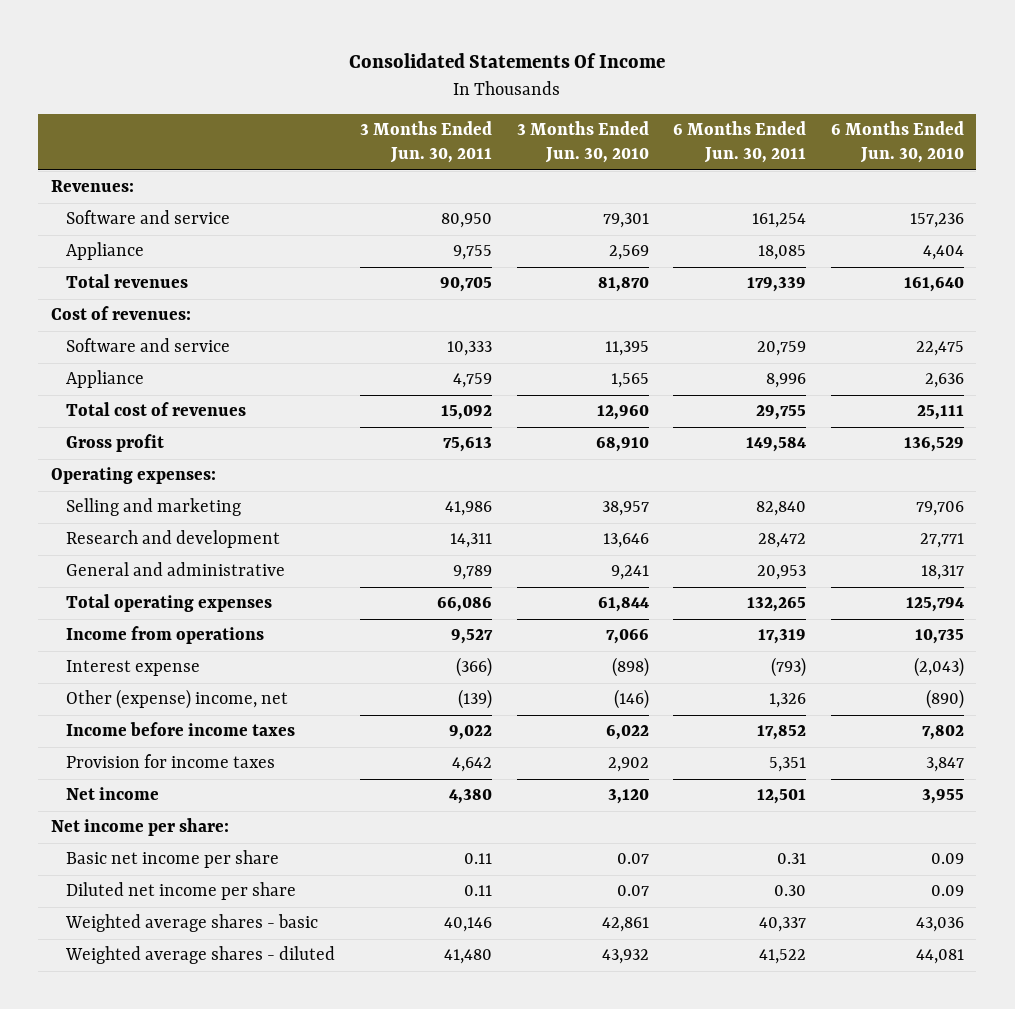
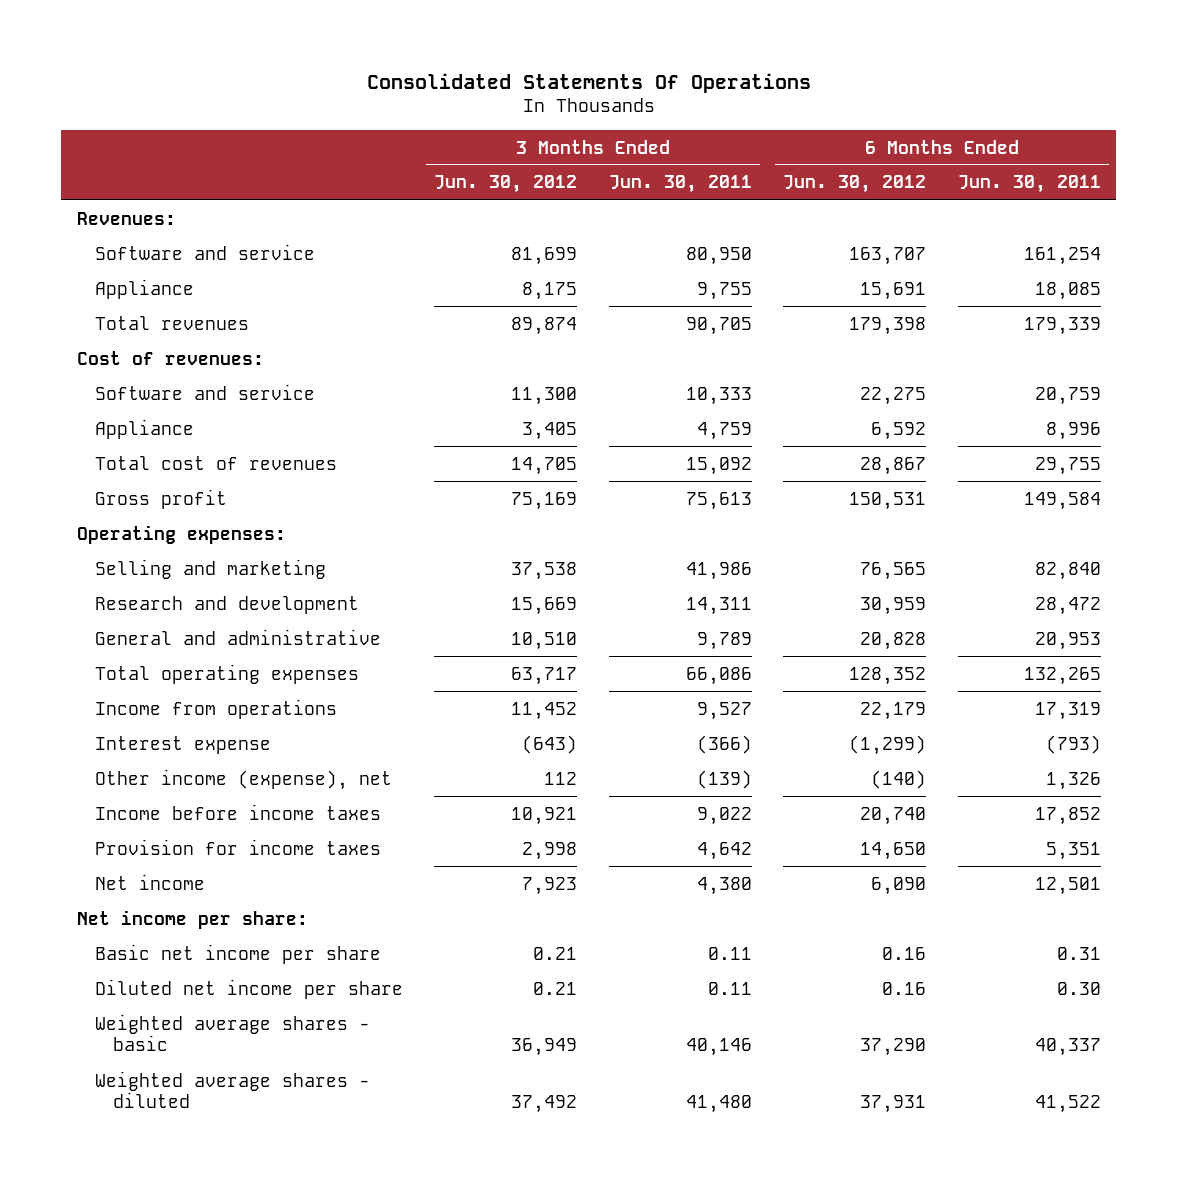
- Consolidated Statements Of Income
+ Consolidated Statements Of Operations
- | 3 Months Ended Jun. 30, 2011 | 3 Months Ended Jun. 30, 2010 | 6 Months Ended Jun. 30, 2011 | 6 Months Ended Jun. 30, 2010
+ | 3 Months Ended Jun. 30, 2012 | 3 Months Ended Jun. 30, 2011 | 6 Months Ended Jun. 30, 2012 | 6 Months Ended Jun. 30, 2011
- Other (expense) income, net | (139) | (146) | 1,326 | (890)
+ Other income (expense), net | 112 | (139) | (140) | 1,326

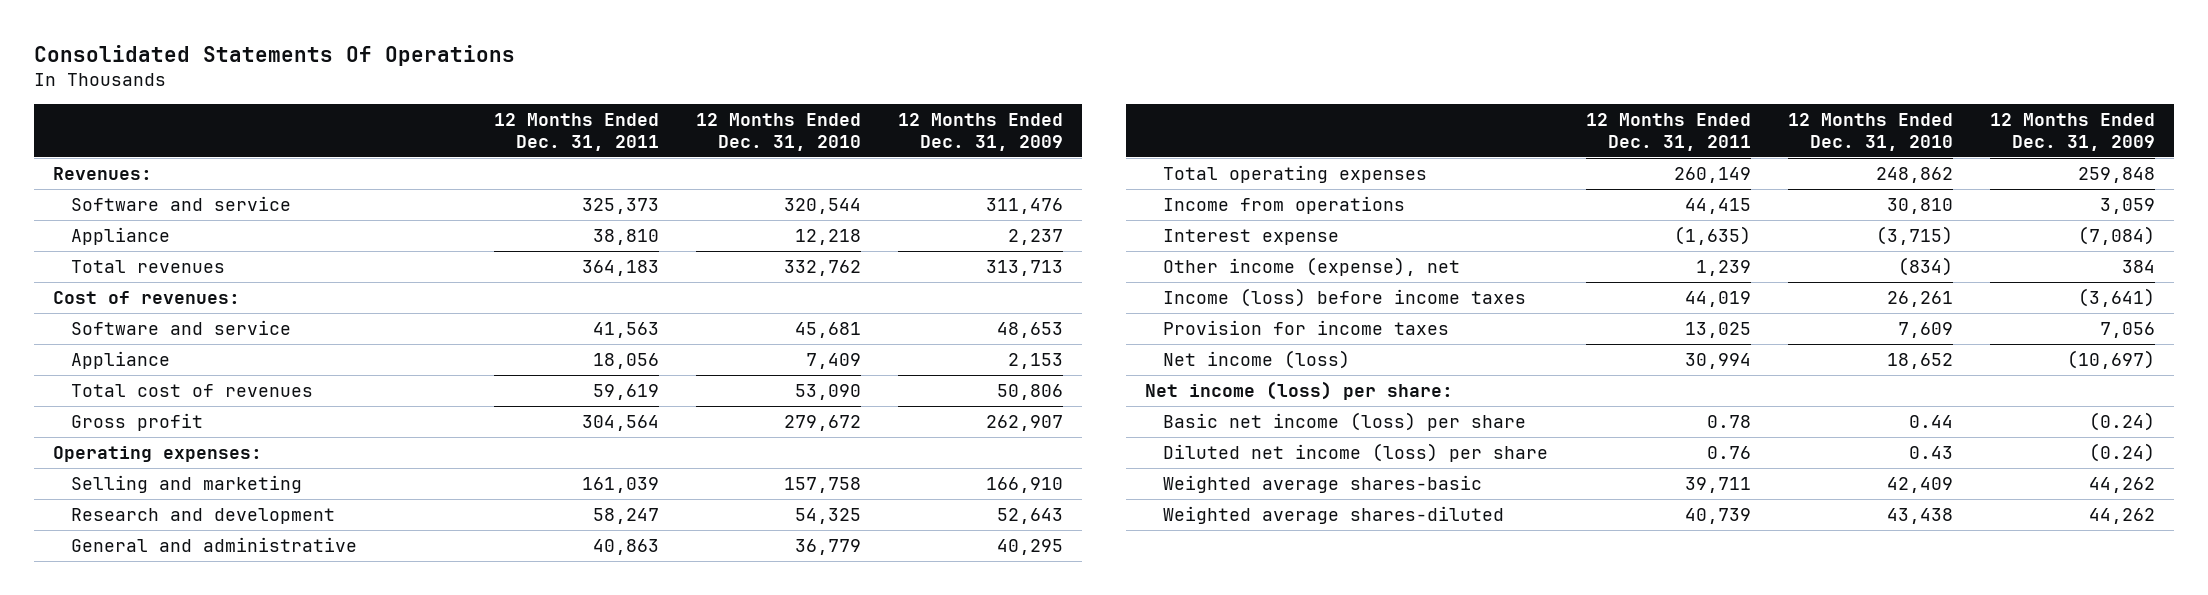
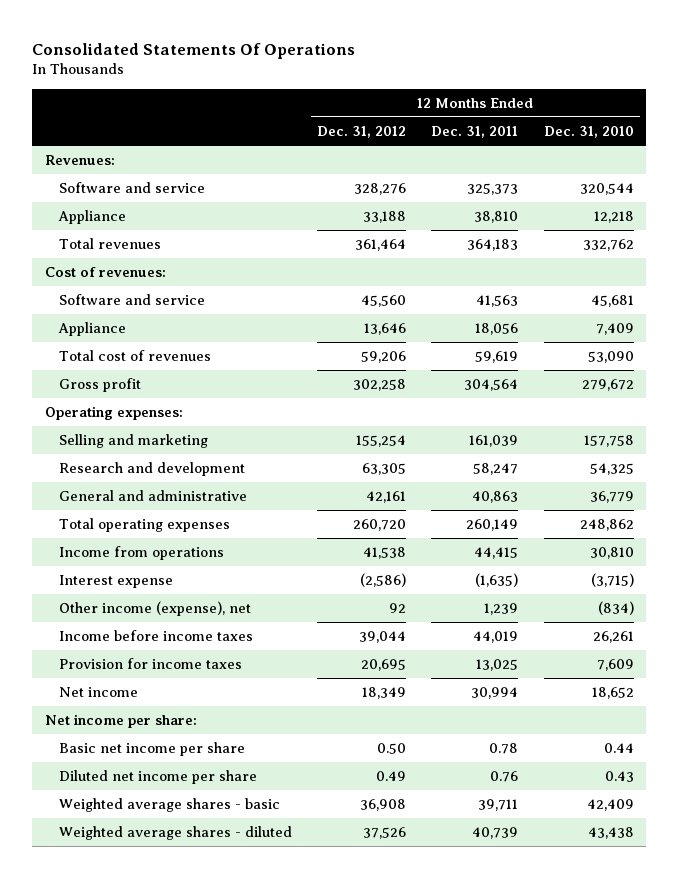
- | 12 Months Ended Dec. 31, 2011 | 12 Months Ended Dec. 31, 2010 | 12 Months Ended Dec. 31, 2009
+ | 12 Months Ended Dec. 31, 2012 | 12 Months Ended Dec. 31, 2011 | 12 Months Ended Dec. 31, 2010
- Income (loss) before income taxes | 44,019 | 26,261 | (3,641)
+ Income before income taxes | 39,044 | 44,019 | 26,261
- Net income (loss) | 30,994 | 18,652 | (10,697)
- Net income (loss) per share:
- Basic net income (loss) per share | 0.78 | 0.44 | (0.24)
- Diluted net income (loss) per share | 0.76 | 0.43 | (0.24)
- Weighted average shares-basic | 39,711 | 42,409 | 44,262
- Weighted average shares-diluted | 40,739 | 43,438 | 44,262
+ Net income | 18,349 | 30,994 | 18,652
+ Net income per share:
+ Basic net income per share | 0.50 | 0.78 | 0.44
+ Diluted net income per share | 0.49 | 0.76 | 0.43
+ Weighted average shares - basic | 36,908 | 39,711 | 42,409
+ Weighted average shares - diluted | 37,526 | 40,739 | 43,438

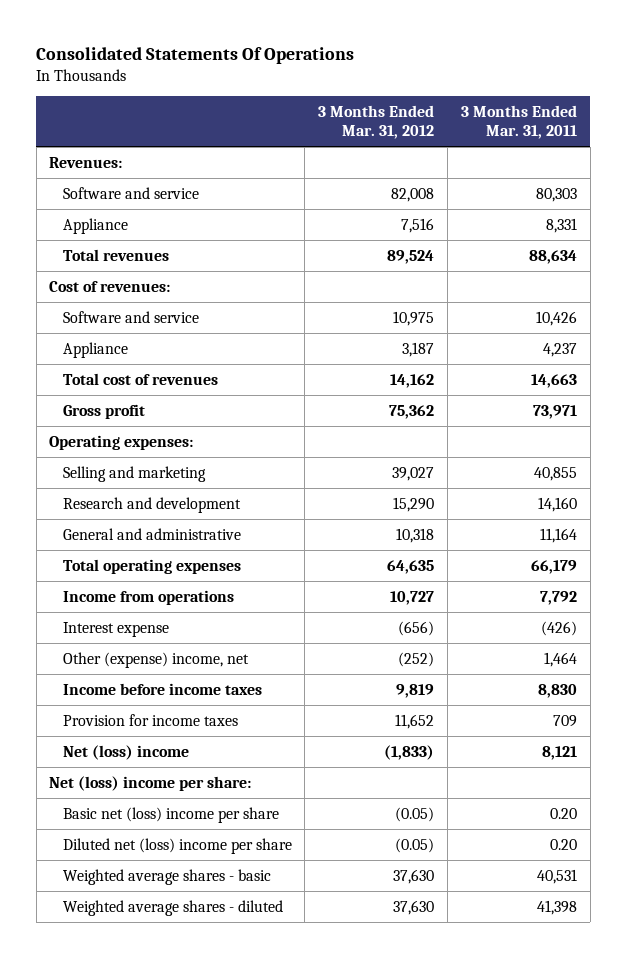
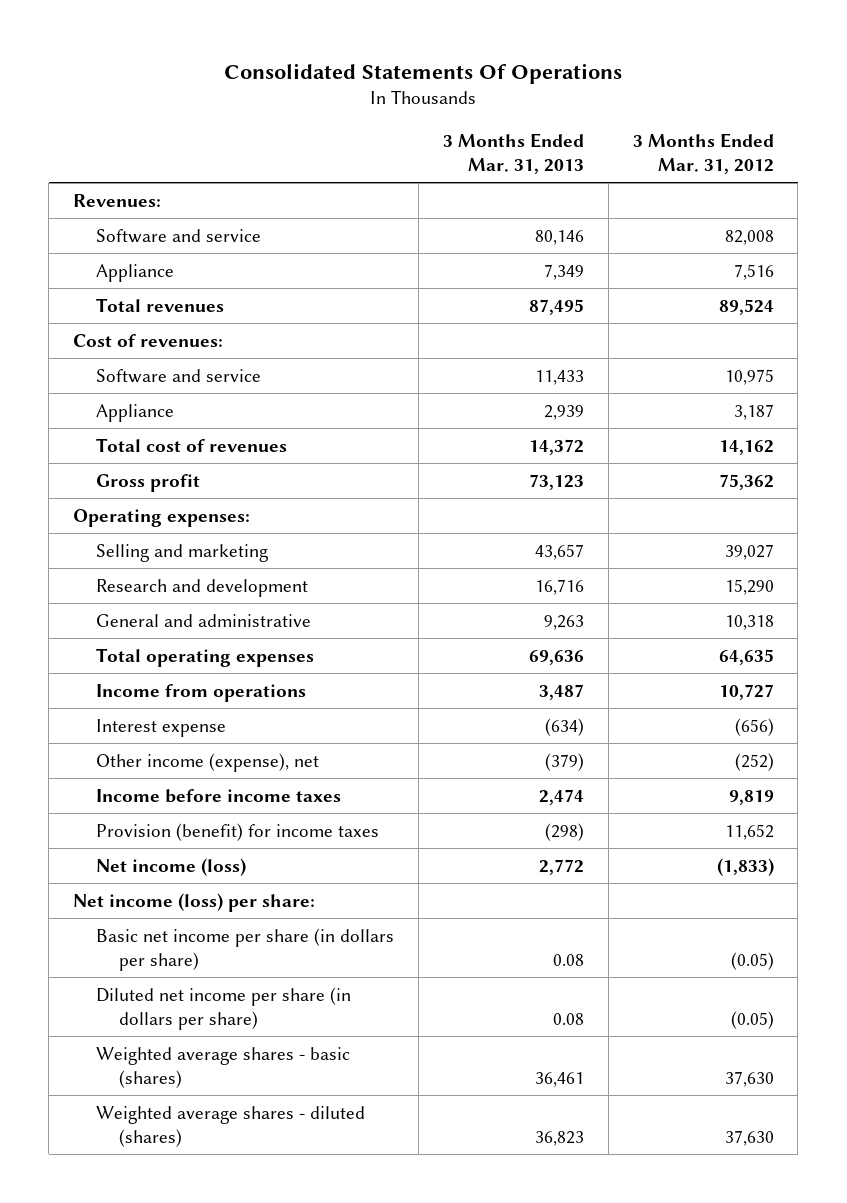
- | 3 Months Ended Mar. 31, 2012 | 3 Months Ended Mar. 31, 2011
+ | 3 Months Ended Mar. 31, 2013 | 3 Months Ended Mar. 31, 2012
- Other (expense) income, net | (252) | 1,464
+ Other income (expense), net | (379) | (252)
- Provision for income taxes | 11,652 | 709
- Net (loss) income | (1,833) | 8,121
- Net (loss) income per share:
- Basic net (loss) income per share | (0.05) | 0.20
- Diluted net (loss) income per share | (0.05) | 0.20
- Weighted average shares - basic | 37,630 | 40,531
- Weighted average shares - diluted | 37,630 | 41,398
+ Provision (benefit) for income taxes | (298) | 11,652
+ Net income (loss) | 2,772 | (1,833)
+ Net income (loss) per share:
+ Basic net income per share (in dollars per share) | 0.08 | (0.05)
+ Diluted net income per share (in dollars per share) | 0.08 | (0.05)
+ Weighted average shares - basic (shares) | 36,461 | 37,630
+ Weighted average shares - diluted (shares) | 36,823 | 37,630

